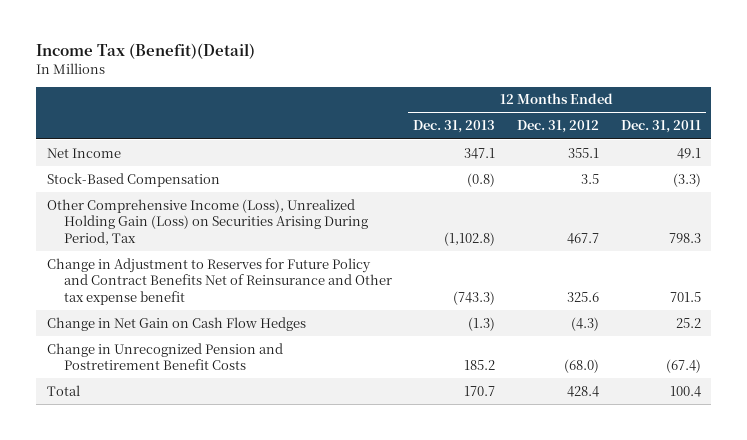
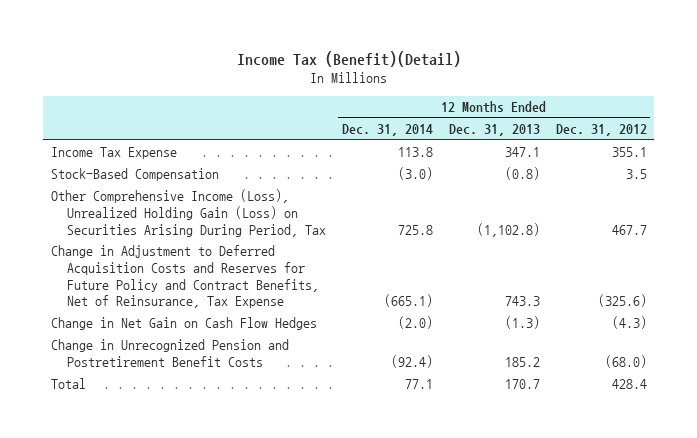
- | 12 Months Ended Dec. 31, 2013 | 12 Months Ended Dec. 31, 2012 | 12 Months Ended Dec. 31, 2011
+ | 12 Months Ended Dec. 31, 2014 | 12 Months Ended Dec. 31, 2013 | 12 Months Ended Dec. 31, 2012
- Net Income | 347.1 | 355.1 | 49.1
+ Income Tax Expense | 113.8 | 347.1 | 355.1
- Change in Adjustment to Reserves for Future Policy and Contract Benefits Net of Reinsurance and Other tax expense benefit | (743.3) | 325.6 | 701.5
+ Change in Adjustment to Deferred Acquisition Costs and Reserves for Future Policy and Contract Benefits, Net of Reinsurance, Tax Expense | (665.1) | 743.3 | (325.6)

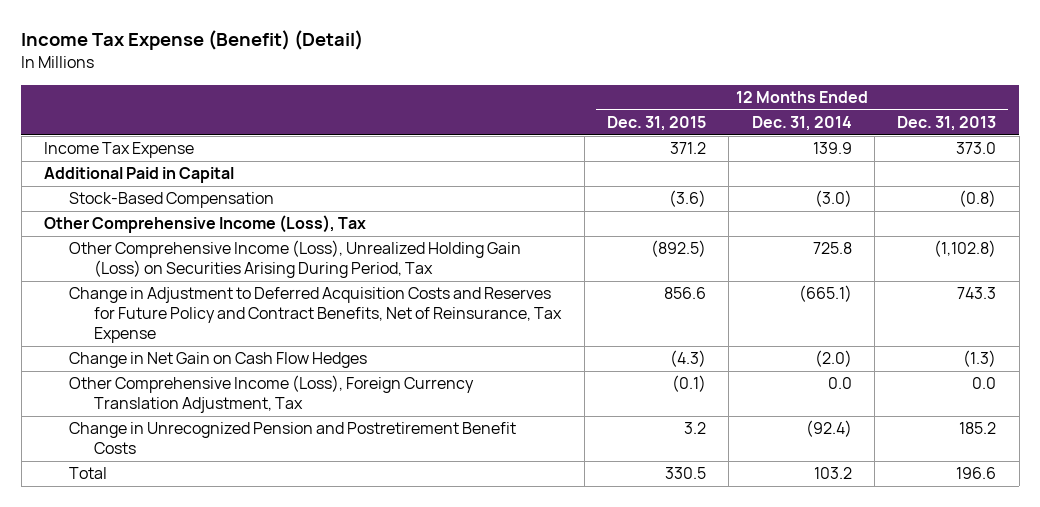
- Income Tax (Benefit)(Detail)
+ Income Tax Expense (Benefit) (Detail)
- | 12 Months Ended Dec. 31, 2014 | 12 Months Ended Dec. 31, 2013 | 12 Months Ended Dec. 31, 2012
+ | 12 Months Ended Dec. 31, 2015 | 12 Months Ended Dec. 31, 2014 | 12 Months Ended Dec. 31, 2013
- Income Tax Expense | 113.8 | 347.1 | 355.1
+ Income Tax Expense | 371.2 | 139.9 | 373.0
+ Additional Paid in Capital
+ Other Comprehensive Income (Loss), Tax
+ Other Comprehensive Income (Loss), Foreign Currency Translation Adjustment, Tax | (0.1) | 0.0 | 0.0
- Total | 77.1 | 170.7 | 428.4
+ Total | 330.5 | 103.2 | 196.6

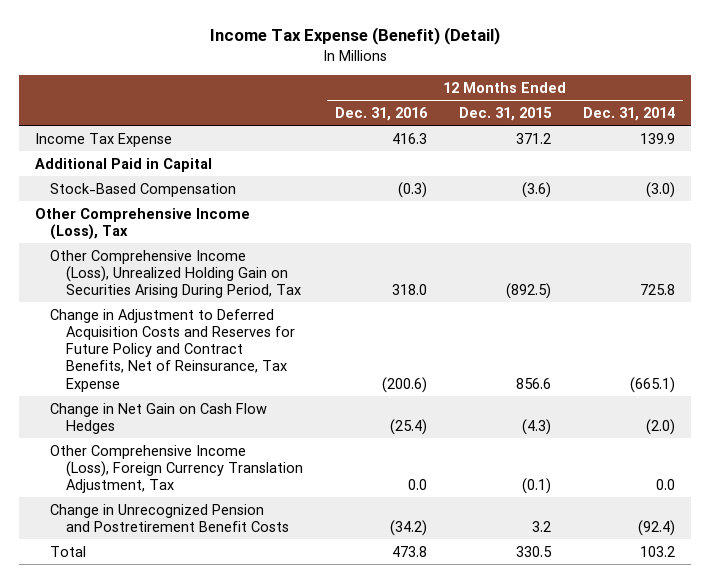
- | 12 Months Ended Dec. 31, 2015 | 12 Months Ended Dec. 31, 2014 | 12 Months Ended Dec. 31, 2013
+ | 12 Months Ended Dec. 31, 2016 | 12 Months Ended Dec. 31, 2015 | 12 Months Ended Dec. 31, 2014
- Other Comprehensive Income (Loss), Unrealized Holding Gain (Loss) on Securities Arising During Period, Tax | (892.5) | 725.8 | (1,102.8)
+ Other Comprehensive Income (Loss), Unrealized Holding Gain on Securities Arising During Period, Tax | 318.0 | (892.5) | 725.8

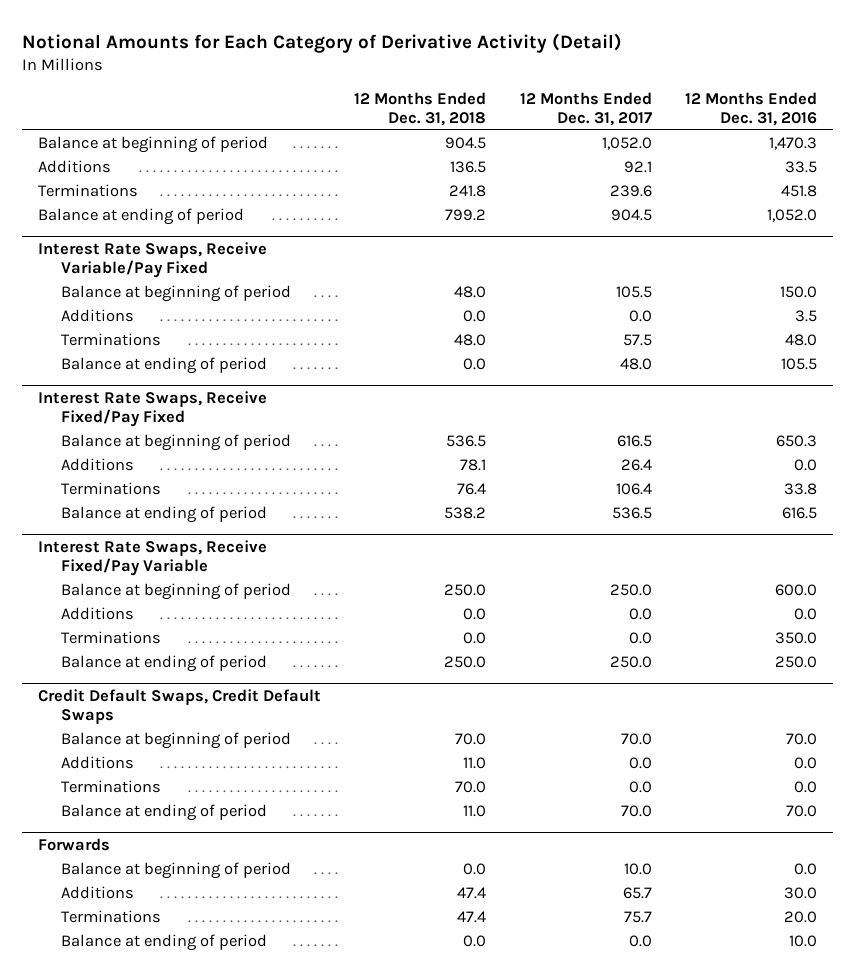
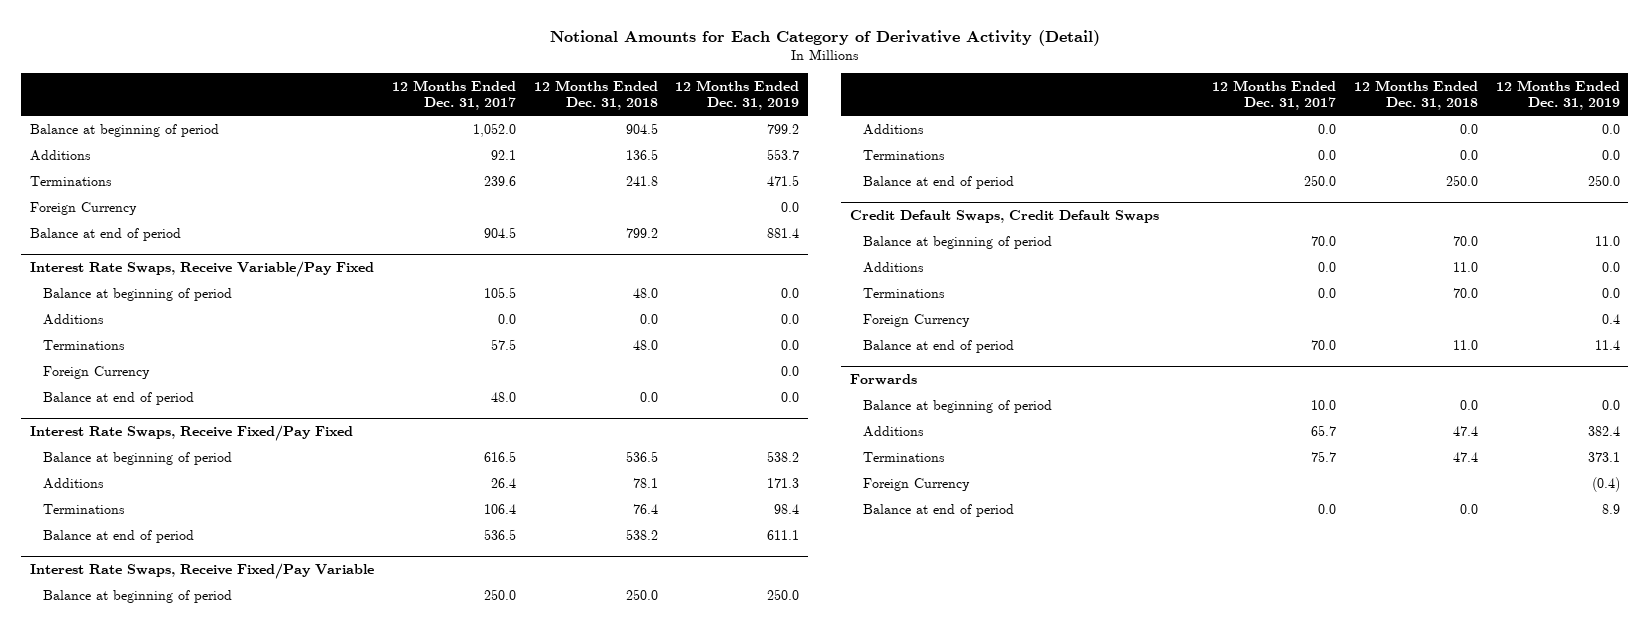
- | 12 Months Ended Dec. 31, 2018 | 12 Months Ended Dec. 31, 2017 | 12 Months Ended Dec. 31, 2016
+ | 12 Months Ended Dec. 31, 2017 | 12 Months Ended Dec. 31, 2018 | 12 Months Ended Dec. 31, 2019
- Balance at ending of period | 799.2 | 904.5 | 1,052.0
+ Foreign Currency | | | 0.0
+ Balance at end of period | 904.5 | 799.2 | 881.4
@ Interest Rate Swaps, Receive Variable/Pay Fixed
- Balance at ending of period | 0.0 | 48.0 | 105.5
+ Foreign Currency | | | 0.0
+ Balance at end of period | 48.0 | 0.0 | 0.0
@ Interest Rate Swaps, Receive Fixed/Pay Fixed
- Balance at ending of period | 538.2 | 536.5 | 616.5
+ Balance at end of period | 536.5 | 538.2 | 611.1
@ Interest Rate Swaps, Receive Fixed/Pay Variable
- Balance at ending of period | 250.0 | 250.0 | 250.0
+ Balance at end of period | 250.0 | 250.0 | 250.0
@ Credit Default Swaps, Credit Default Swaps
- Balance at ending of period | 11.0 | 70.0 | 70.0
+ Foreign Currency | | | 0.4
+ Balance at end of period | 70.0 | 11.0 | 11.4
@ Forwards
- Balance at ending of period | 0.0 | 0.0 | 10.0
+ Foreign Currency | | | (0.4)
+ Balance at end of period | 0.0 | 0.0 | 8.9

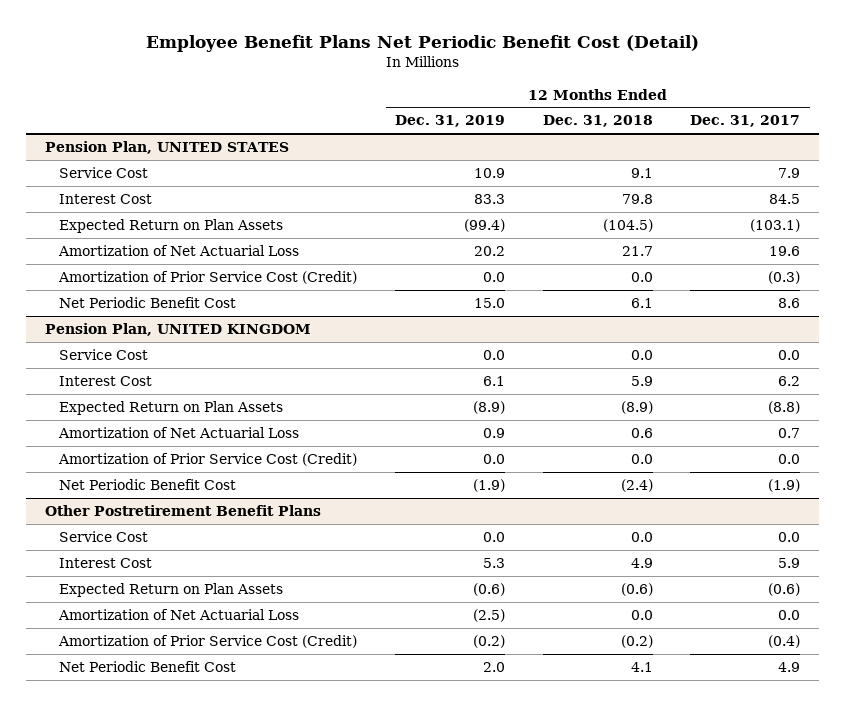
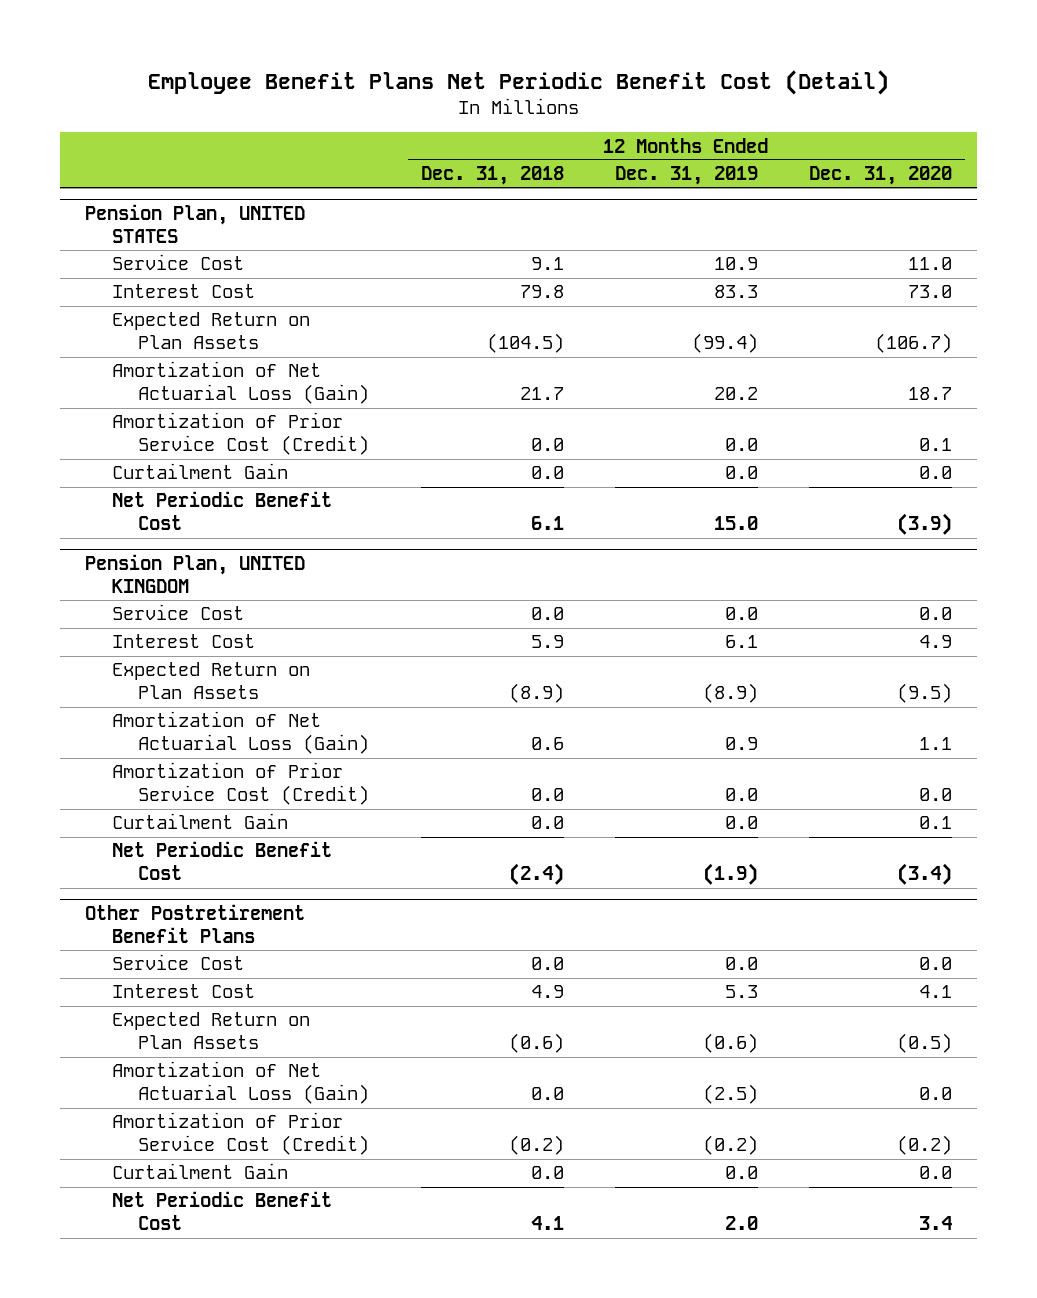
- | 12 Months Ended Dec. 31, 2019 | 12 Months Ended Dec. 31, 2018 | 12 Months Ended Dec. 31, 2017
+ | 12 Months Ended Dec. 31, 2018 | 12 Months Ended Dec. 31, 2019 | 12 Months Ended Dec. 31, 2020
@ Pension Plan, UNITED STATES
- Amortization of Net Actuarial Loss | 20.2 | 21.7 | 19.6
+ Amortization of Net Actuarial Loss (Gain) | 21.7 | 20.2 | 18.7
+ Curtailment Gain | 0.0 | 0.0 | 0.0
@ Pension Plan, UNITED KINGDOM
- Amortization of Net Actuarial Loss | 0.9 | 0.6 | 0.7
+ Amortization of Net Actuarial Loss (Gain) | 0.6 | 0.9 | 1.1
+ Curtailment Gain | 0.0 | 0.0 | 0.1
@ Other Postretirement Benefit Plans
- Amortization of Net Actuarial Loss | (2.5) | 0.0 | 0.0
+ Amortization of Net Actuarial Loss (Gain) | 0.0 | (2.5) | 0.0
+ Curtailment Gain | 0.0 | 0.0 | 0.0

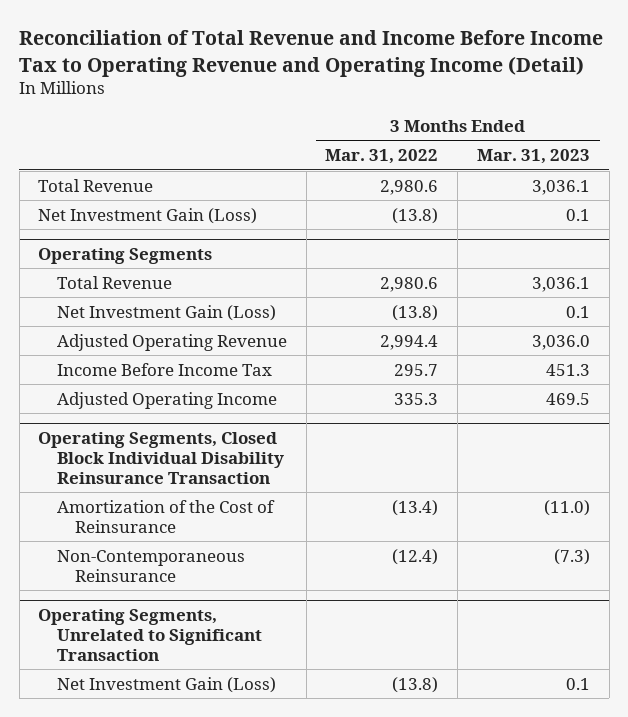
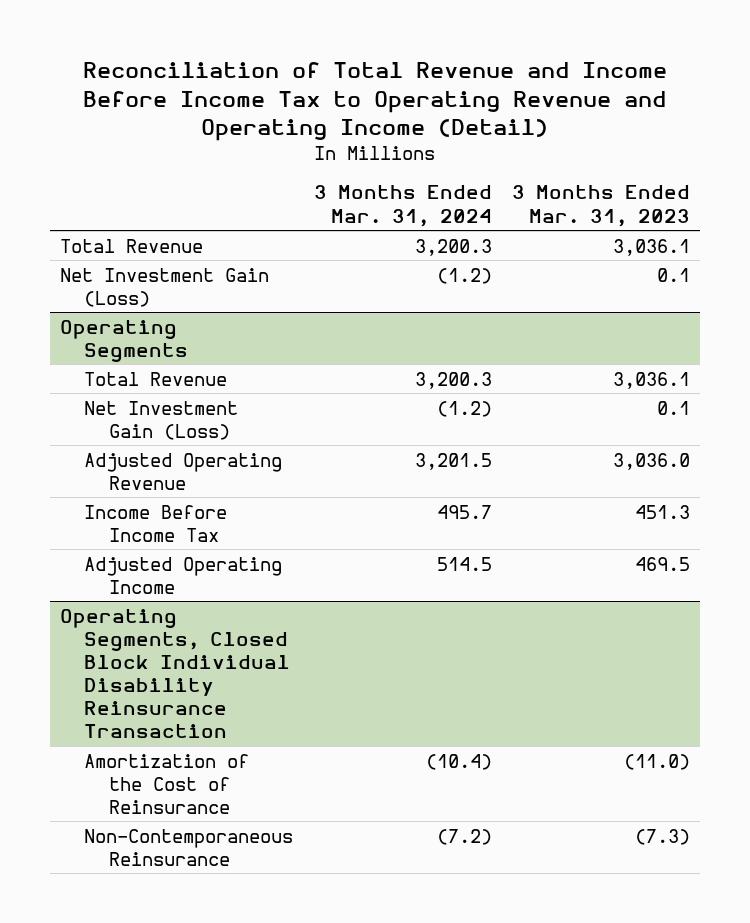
- | 3 Months Ended Mar. 31, 2022 | 3 Months Ended Mar. 31, 2023
+ | 3 Months Ended Mar. 31, 2024 | 3 Months Ended Mar. 31, 2023
- Operating Segments, Unrelated to Significant Transaction
- Net Investment Gain (Loss) | (13.8) | 0.1

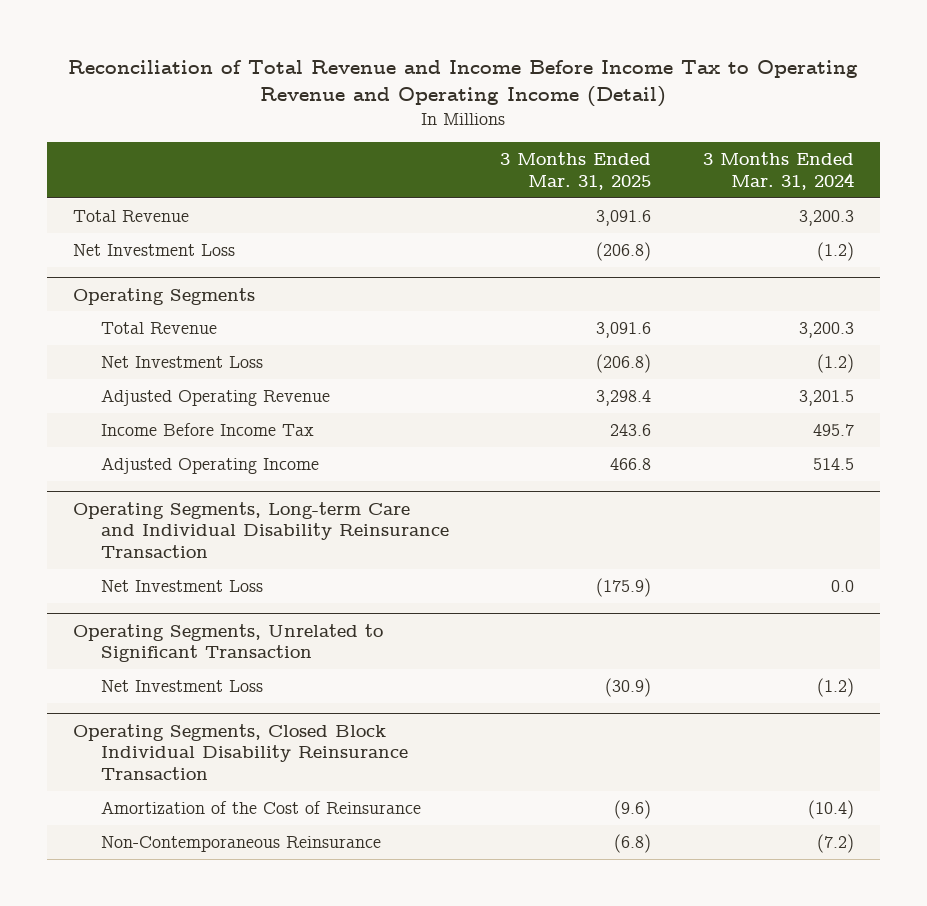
- | 3 Months Ended Mar. 31, 2024 | 3 Months Ended Mar. 31, 2023
+ | 3 Months Ended Mar. 31, 2025 | 3 Months Ended Mar. 31, 2024
- Net Investment Gain (Loss) | (1.2) | 0.1
+ Net Investment Loss | (206.8) | (1.2)
@ Operating Segments
- Net Investment Gain (Loss) | (1.2) | 0.1
+ Net Investment Loss | (206.8) | (1.2)
+ Operating Segments, Long-term Care and Individual Disability Reinsurance Transaction
+ Net Investment Loss | (175.9) | 0.0
+ Operating Segments, Unrelated to Significant Transaction
+ Net Investment Loss | (30.9) | (1.2)

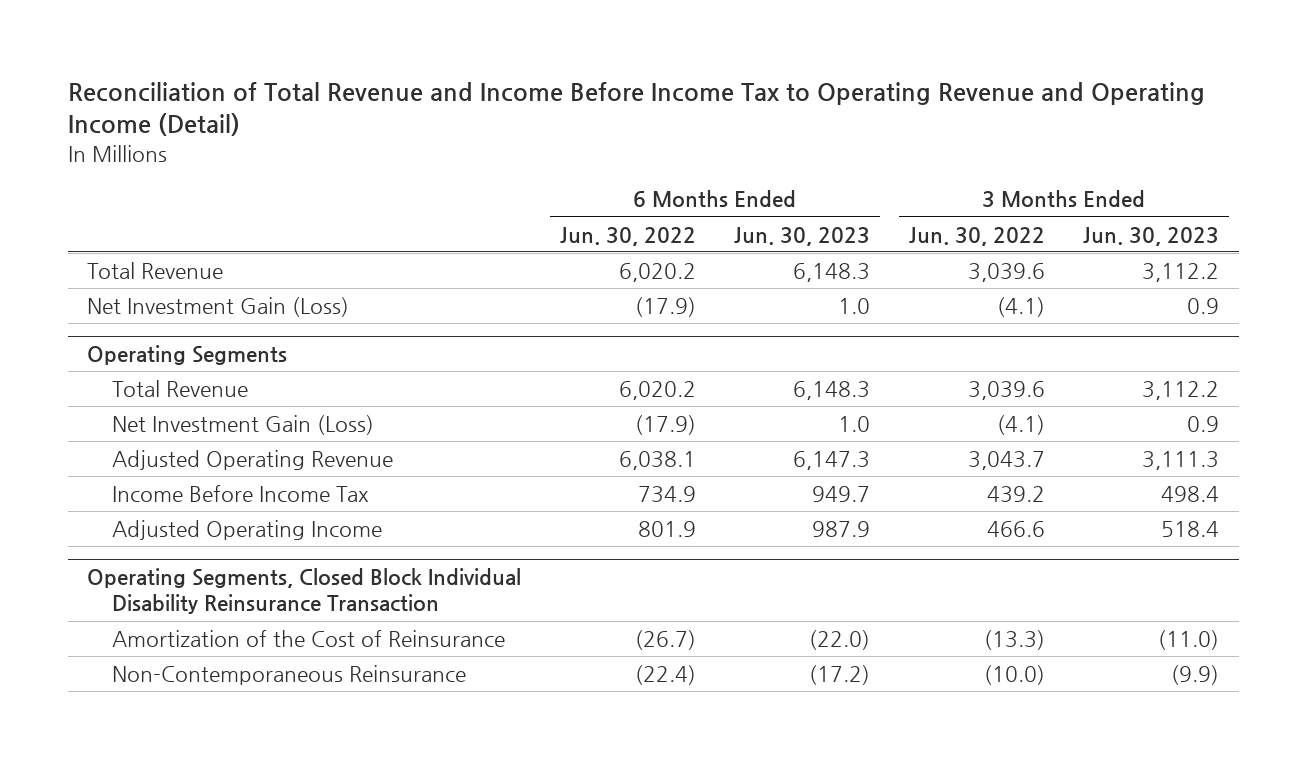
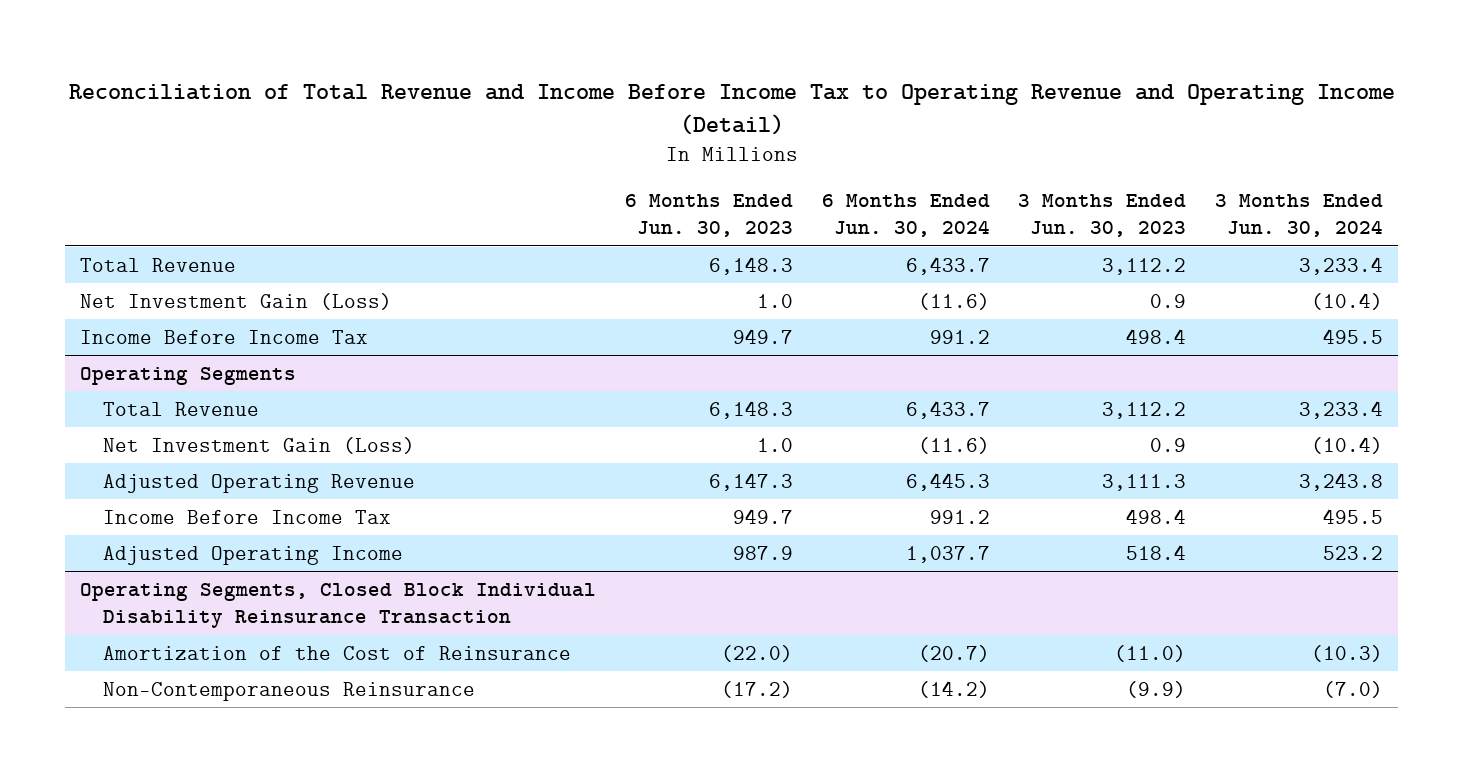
- | 6 Months Ended Jun. 30, 2022 | 6 Months Ended Jun. 30, 2023 | 3 Months Ended Jun. 30, 2022 | 3 Months Ended Jun. 30, 2023
+ | 6 Months Ended Jun. 30, 2023 | 6 Months Ended Jun. 30, 2024 | 3 Months Ended Jun. 30, 2023 | 3 Months Ended Jun. 30, 2024
+ Income Before Income Tax | 949.7 | 991.2 | 498.4 | 495.5

